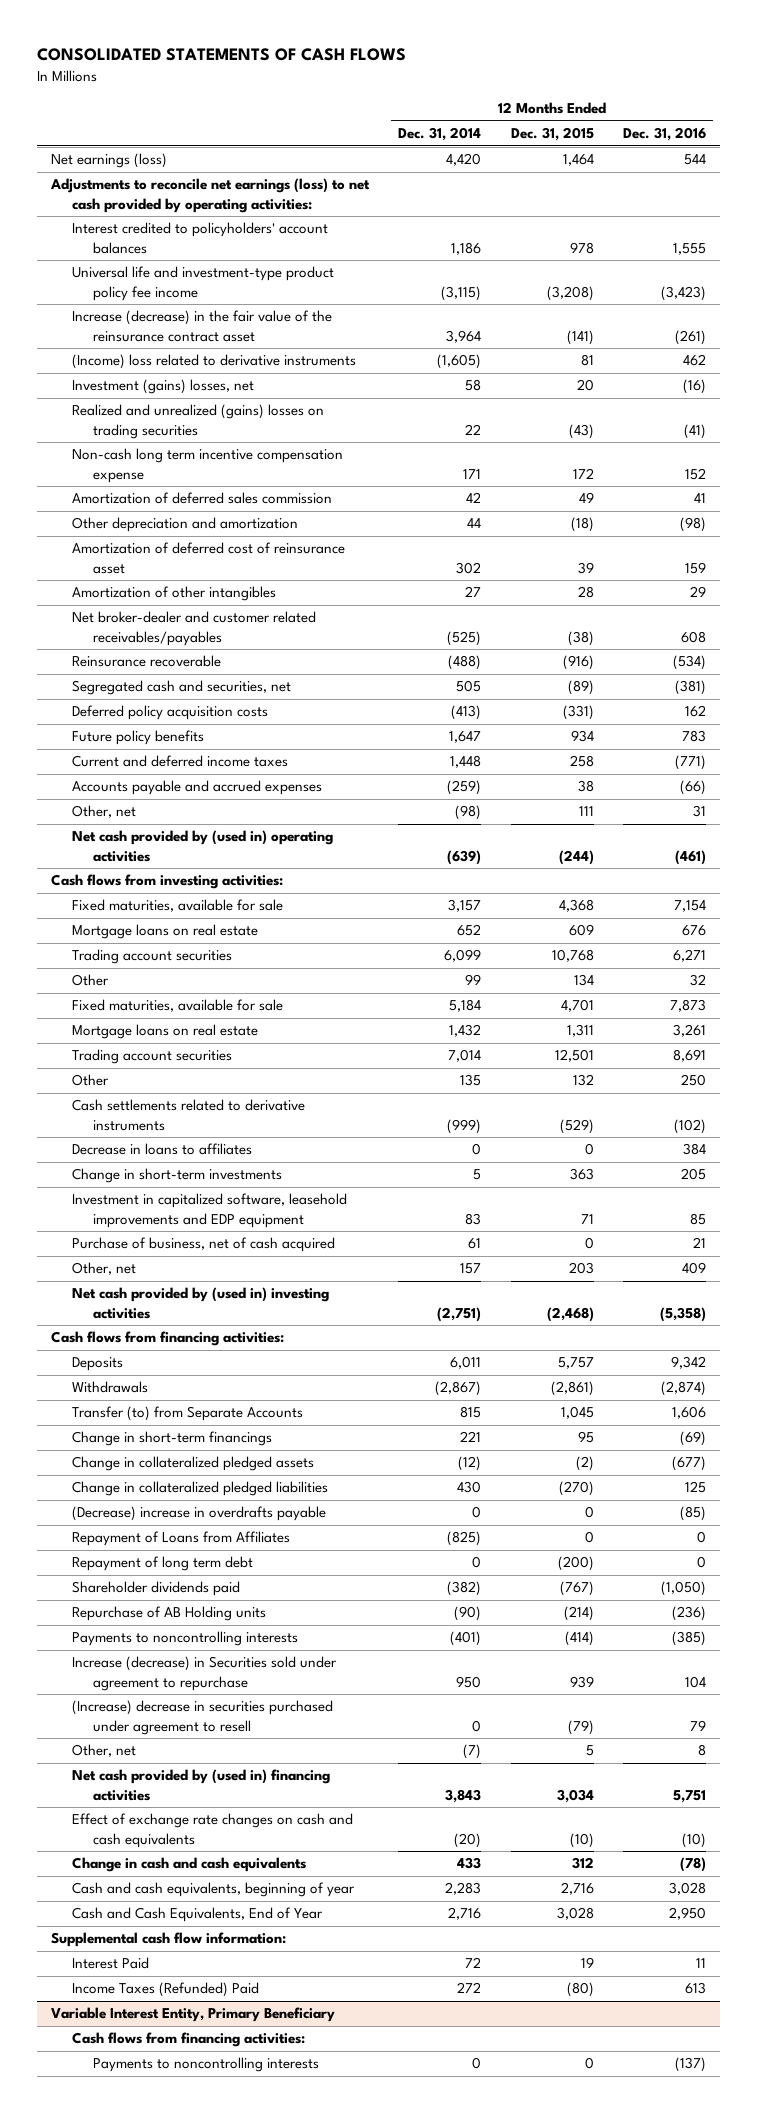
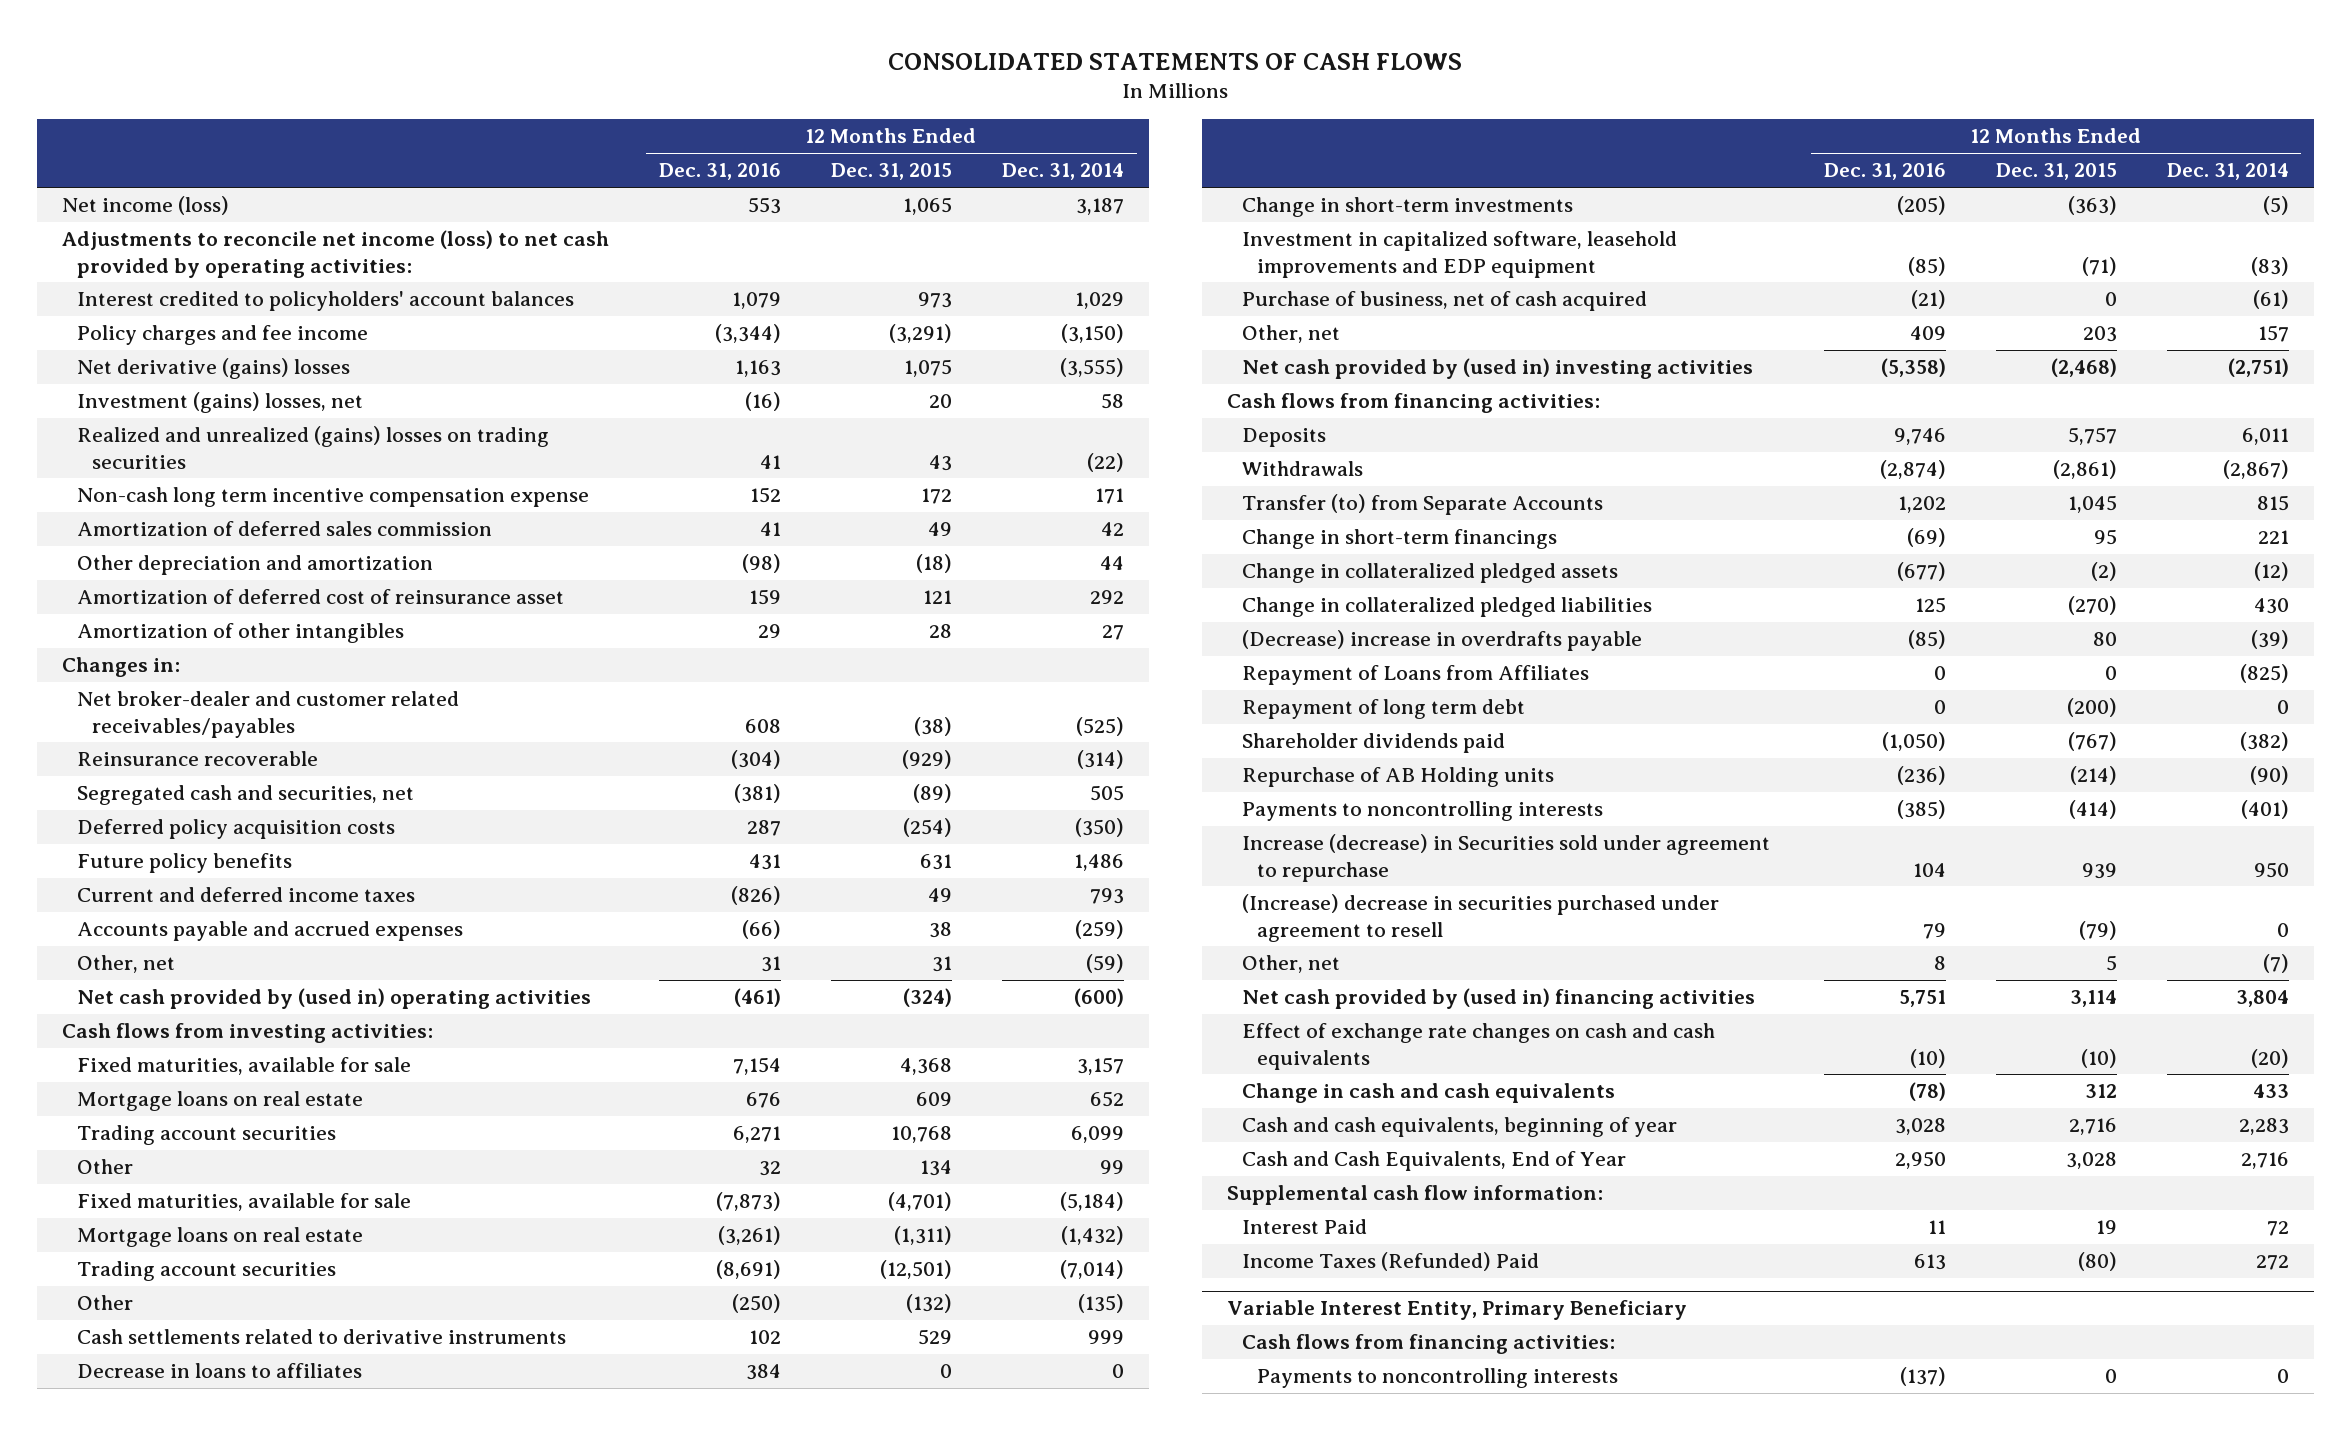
- | 12 Months Ended Dec. 31, 2014 | 12 Months Ended Dec. 31, 2015 | 12 Months Ended Dec. 31, 2016
+ | 12 Months Ended Dec. 31, 2016 | 12 Months Ended Dec. 31, 2015 | 12 Months Ended Dec. 31, 2014
- Net earnings (loss) | 4,420 | 1,464 | 544
- Adjustments to reconcile net earnings (loss) to net cash provided by operating activities:
- Interest credited to policyholders' account balances | 1,186 | 978 | 1,555
- Universal life and investment-type product policy fee income | (3,115) | (3,208) | (3,423)
- Increase (decrease) in the fair value of the reinsurance contract asset | 3,964 | (141) | (261)
- (Income) loss related to derivative instruments | (1,605) | 81 | 462
+ Net income (loss) | 553 | 1,065 | 3,187
+ Adjustments to reconcile net income (loss) to net cash provided by operating activities:
+ Interest credited to policyholders' account balances | 1,079 | 973 | 1,029
+ Policy charges and fee income | (3,344) | (3,291) | (3,150)
+ Net derivative (gains) losses | 1,163 | 1,075 | (3,555)
- Realized and unrealized (gains) losses on trading securities | 22 | (43) | (41)
+ Realized and unrealized (gains) losses on trading securities | 41 | 43 | (22)
- Amortization of deferred cost of reinsurance asset | 302 | 39 | 159
+ Amortization of deferred cost of reinsurance asset | 159 | 121 | 292
+ Changes in:
- Reinsurance recoverable | (488) | (916) | (534)
+ Reinsurance recoverable | (304) | (929) | (314)
- Deferred policy acquisition costs | (413) | (331) | 162
- Future policy benefits | 1,647 | 934 | 783
- Current and deferred income taxes | 1,448 | 258 | (771)
+ Deferred policy acquisition costs | 287 | (254) | (350)
+ Future policy benefits | 431 | 631 | 1,486
+ Current and deferred income taxes | (826) | 49 | 793
- Other, net | (98) | 111 | 31
- Net cash provided by (used in) operating activities | (639) | (244) | (461)
+ Other, net | 31 | 31 | (59)
+ Net cash provided by (used in) operating activities | (461) | (324) | (600)
- Fixed maturities, available for sale | 5,184 | 4,701 | 7,873
- Mortgage loans on real estate | 1,432 | 1,311 | 3,261
- Trading account securities | 7,014 | 12,501 | 8,691
- Other | 135 | 132 | 250
- Cash settlements related to derivative instruments | (999) | (529) | (102)
+ Fixed maturities, available for sale | (7,873) | (4,701) | (5,184)
+ Mortgage loans on real estate | (3,261) | (1,311) | (1,432)
+ Trading account securities | (8,691) | (12,501) | (7,014)
+ Other | (250) | (132) | (135)
+ Cash settlements related to derivative instruments | 102 | 529 | 999
- Change in short-term investments | 5 | 363 | 205
- Investment in capitalized software, leasehold improvements and EDP equipment | 83 | 71 | 85
- Purchase of business, net of cash acquired | 61 | 0 | 21
+ Change in short-term investments | (205) | (363) | (5)
+ Investment in capitalized software, leasehold improvements and EDP equipment | (85) | (71) | (83)
+ Purchase of business, net of cash acquired | (21) | 0 | (61)
- Deposits | 6,011 | 5,757 | 9,342
+ Deposits | 9,746 | 5,757 | 6,011
- Transfer (to) from Separate Accounts | 815 | 1,045 | 1,606
+ Transfer (to) from Separate Accounts | 1,202 | 1,045 | 815
- (Decrease) increase in overdrafts payable | 0 | 0 | (85)
+ (Decrease) increase in overdrafts payable | (85) | 80 | (39)
- Net cash provided by (used in) financing activities | 3,843 | 3,034 | 5,751
+ Net cash provided by (used in) financing activities | 5,751 | 3,114 | 3,804

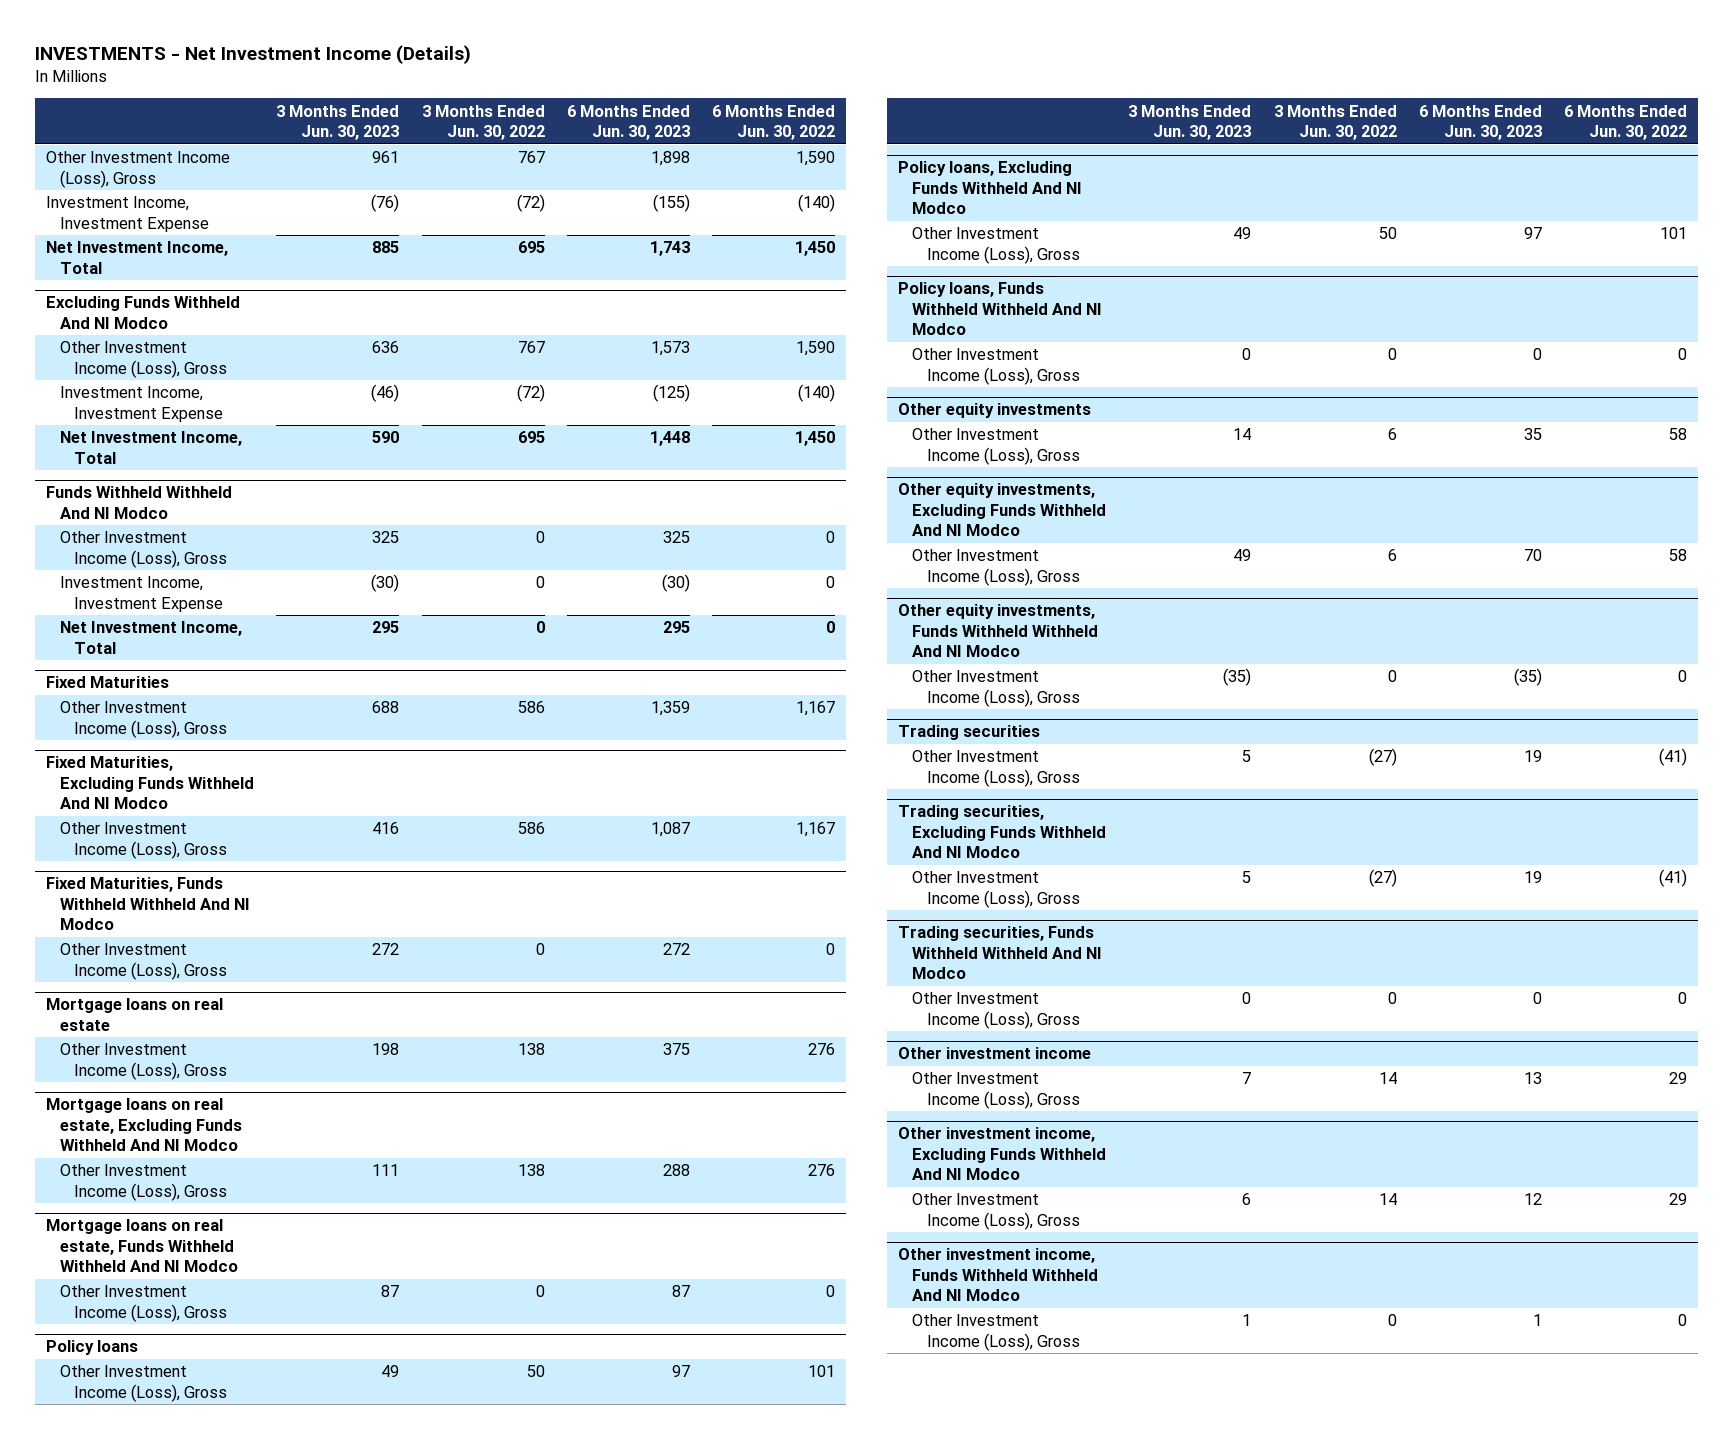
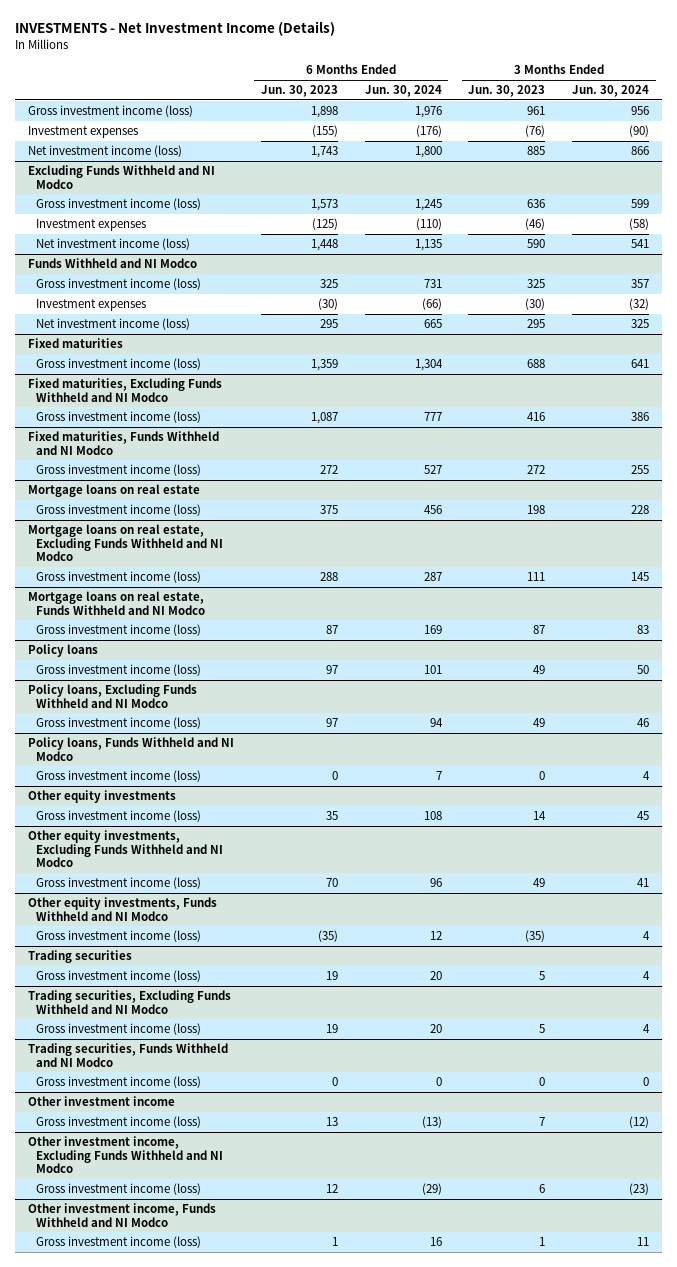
- | 3 Months Ended Jun. 30, 2023 | 3 Months Ended Jun. 30, 2022 | 6 Months Ended Jun. 30, 2023 | 6 Months Ended Jun. 30, 2022
+ | 6 Months Ended Jun. 30, 2023 | 6 Months Ended Jun. 30, 2024 | 3 Months Ended Jun. 30, 2023 | 3 Months Ended Jun. 30, 2024
- Other Investment Income (Loss), Gross | 961 | 767 | 1,898 | 1,590
- Investment Income, Investment Expense | (76) | (72) | (155) | (140)
- Net Investment Income, Total | 885 | 695 | 1,743 | 1,450
- Excluding Funds Withheld And NI Modco
- Other Investment Income (Loss), Gross | 636 | 767 | 1,573 | 1,590
- Investment Income, Investment Expense | (46) | (72) | (125) | (140)
- Net Investment Income, Total | 590 | 695 | 1,448 | 1,450
- Funds Withheld Withheld And NI Modco
- Other Investment Income (Loss), Gross | 325 | 0 | 325 | 0
- Investment Income, Investment Expense | (30) | 0 | (30) | 0
- Net Investment Income, Total | 295 | 0 | 295 | 0
- Fixed Maturities
- Other Investment Income (Loss), Gross | 688 | 586 | 1,359 | 1,167
- Fixed Maturities, Excluding Funds Withheld And NI Modco
- Other Investment Income (Loss), Gross | 416 | 586 | 1,087 | 1,167
- Fixed Maturities, Funds Withheld Withheld And NI Modco
- Other Investment Income (Loss), Gross | 272 | 0 | 272 | 0
+ Gross investment income (loss) | 1,898 | 1,976 | 961 | 956
+ Investment expenses | (155) | (176) | (76) | (90)
+ Net investment income (loss) | 1,743 | 1,800 | 885 | 866
+ Excluding Funds Withheld and NI Modco
+ Gross investment income (loss) | 1,573 | 1,245 | 636 | 599
+ Investment expenses | (125) | (110) | (46) | (58)
+ Net investment income (loss) | 1,448 | 1,135 | 590 | 541
+ Funds Withheld and NI Modco
+ Gross investment income (loss) | 325 | 731 | 325 | 357
+ Investment expenses | (30) | (66) | (30) | (32)
+ Net investment income (loss) | 295 | 665 | 295 | 325
+ Fixed maturities
+ Gross investment income (loss) | 1,359 | 1,304 | 688 | 641
+ Fixed maturities, Excluding Funds Withheld and NI Modco
+ Gross investment income (loss) | 1,087 | 777 | 416 | 386
+ Fixed maturities, Funds Withheld and NI Modco
+ Gross investment income (loss) | 272 | 527 | 272 | 255
@ Mortgage loans on real estate
- Other Investment Income (Loss), Gross | 198 | 138 | 375 | 276
- Mortgage loans on real estate, Excluding Funds Withheld And NI Modco
- Other Investment Income (Loss), Gross | 111 | 138 | 288 | 276
- Mortgage loans on real estate, Funds Withheld Withheld And NI Modco
- Other Investment Income (Loss), Gross | 87 | 0 | 87 | 0
@ Mortgage loans on real estate
+ Gross investment income (loss) | 375 | 456 | 198 | 228
+ Mortgage loans on real estate, Excluding Funds Withheld and NI Modco
+ Gross investment income (loss) | 288 | 287 | 111 | 145
+ Mortgage loans on real estate, Funds Withheld and NI Modco
+ Gross investment income (loss) | 87 | 169 | 87 | 83
@ Policy loans
- Other Investment Income (Loss), Gross | 49 | 50 | 97 | 101
- Policy loans, Excluding Funds Withheld And NI Modco
- Other Investment Income (Loss), Gross | 49 | 50 | 97 | 101
- Policy loans, Funds Withheld Withheld And NI Modco
- Other Investment Income (Loss), Gross | 0 | 0 | 0 | 0
@ Policy loans
+ Gross investment income (loss) | 97 | 101 | 49 | 50
+ Policy loans, Excluding Funds Withheld and NI Modco
+ Gross investment income (loss) | 97 | 94 | 49 | 46
+ Policy loans, Funds Withheld and NI Modco
+ Gross investment income (loss) | 0 | 7 | 0 | 4
@ Other equity investments
- Other Investment Income (Loss), Gross | 14 | 6 | 35 | 58
- Other equity investments, Excluding Funds Withheld And NI Modco
- Other Investment Income (Loss), Gross | 49 | 6 | 70 | 58
- Other equity investments, Funds Withheld Withheld And NI Modco
- Other Investment Income (Loss), Gross | (35) | 0 | (35) | 0
@ Other equity investments
+ Gross investment income (loss) | 35 | 108 | 14 | 45
+ Other equity investments, Excluding Funds Withheld and NI Modco
+ Gross investment income (loss) | 70 | 96 | 49 | 41
+ Other equity investments, Funds Withheld and NI Modco
+ Gross investment income (loss) | (35) | 12 | (35) | 4
@ Trading securities
- Other Investment Income (Loss), Gross | 5 | (27) | 19 | (41)
- Trading securities, Excluding Funds Withheld And NI Modco
- Other Investment Income (Loss), Gross | 5 | (27) | 19 | (41)
- Trading securities, Funds Withheld Withheld And NI Modco
- Other Investment Income (Loss), Gross | 0 | 0 | 0 | 0
@ Trading securities
+ Gross investment income (loss) | 19 | 20 | 5 | 4
+ Trading securities, Excluding Funds Withheld and NI Modco
+ Gross investment income (loss) | 19 | 20 | 5 | 4
+ Trading securities, Funds Withheld and NI Modco
+ Gross investment income (loss) | 0 | 0 | 0 | 0
@ Other investment income
- Other Investment Income (Loss), Gross | 7 | 14 | 13 | 29
- Other investment income, Excluding Funds Withheld And NI Modco
- Other Investment Income (Loss), Gross | 6 | 14 | 12 | 29
- Other investment income, Funds Withheld Withheld And NI Modco
- Other Investment Income (Loss), Gross | 1 | 0 | 1 | 0
@ Other investment income
+ Gross investment income (loss) | 13 | (13) | 7 | (12)
+ Other investment income, Excluding Funds Withheld and NI Modco
+ Gross investment income (loss) | 12 | (29) | 6 | (23)
+ Other investment income, Funds Withheld and NI Modco
+ Gross investment income (loss) | 1 | 16 | 1 | 11

